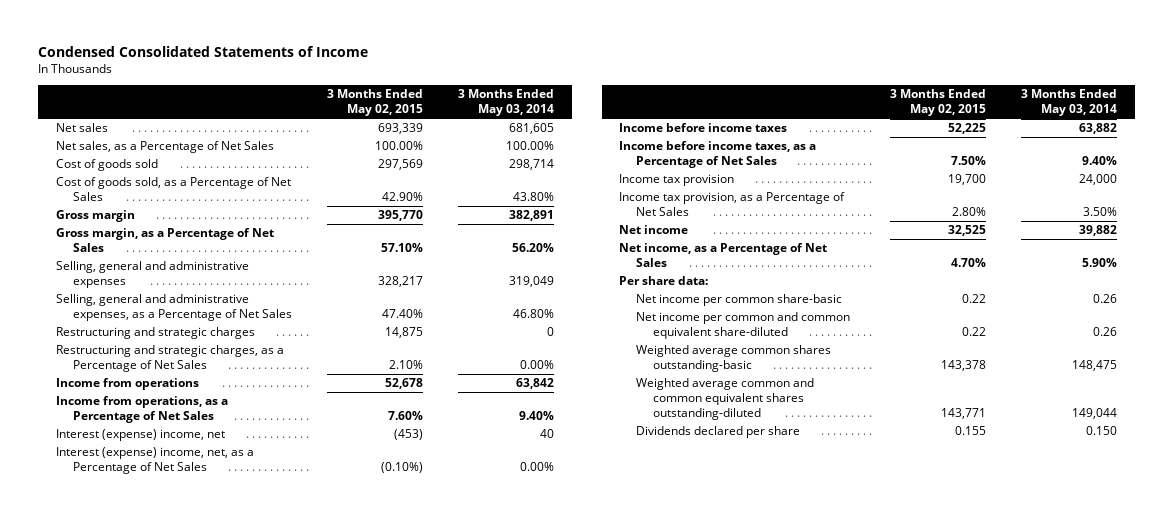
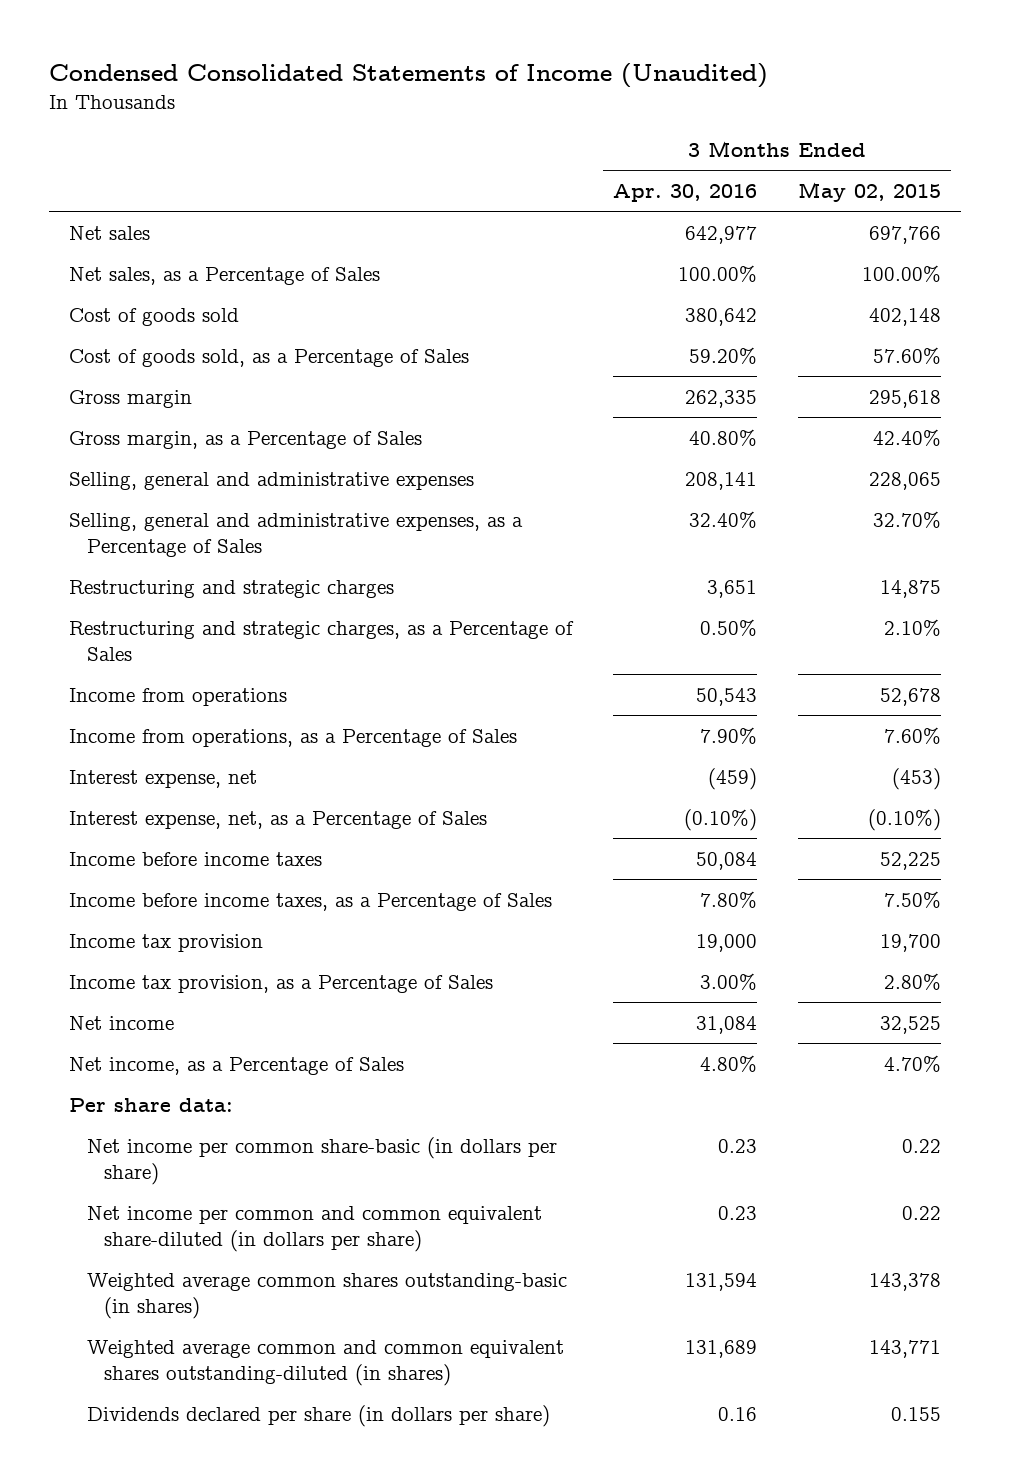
- Condensed Consolidated Statements of Income
+ Condensed Consolidated Statements of Income (Unaudited)
- | 3 Months Ended May 02, 2015 | 3 Months Ended May 03, 2014
+ | 3 Months Ended Apr. 30, 2016 | 3 Months Ended May 02, 2015
- Net sales | 693,339 | 681,605
- Net sales, as a Percentage of Net Sales | 100.00% | 100.00%
- Cost of goods sold | 297,569 | 298,714
- Cost of goods sold, as a Percentage of Net Sales | 42.90% | 43.80%
- Gross margin | 395,770 | 382,891
- Gross margin, as a Percentage of Net Sales | 57.10% | 56.20%
- Selling, general and administrative expenses | 328,217 | 319,049
- Selling, general and administrative expenses, as a Percentage of Net Sales | 47.40% | 46.80%
+ Net sales | 642,977 | 697,766
+ Net sales, as a Percentage of Sales | 100.00% | 100.00%
+ Cost of goods sold | 380,642 | 402,148
+ Cost of goods sold, as a Percentage of Sales | 59.20% | 57.60%
+ Gross margin | 262,335 | 295,618
+ Gross margin, as a Percentage of Sales | 40.80% | 42.40%
+ Selling, general and administrative expenses | 208,141 | 228,065
+ Selling, general and administrative expenses, as a Percentage of Sales | 32.40% | 32.70%
- Restructuring and strategic charges, as a Percentage of Net Sales | 2.10% | 0.00%
+ Restructuring and strategic charges, as a Percentage of Sales | 0.50% | 2.10%
- Income from operations, as a Percentage of Net Sales | 7.60% | 9.40%
- Interest (expense) income, net | (453) | 40
- Interest (expense) income, net, as a Percentage of Net Sales | (0.10%) | 0.00%
+ Income from operations, as a Percentage of Sales | 7.90% | 7.60%
+ Interest expense, net | (459) | (453)
+ Interest expense, net, as a Percentage of Sales | (0.10%) | (0.10%)
- Income before income taxes, as a Percentage of Net Sales | 7.50% | 9.40%
+ Income before income taxes, as a Percentage of Sales | 7.80% | 7.50%
- Income tax provision, as a Percentage of Net Sales | 2.80% | 3.50%
+ Income tax provision, as a Percentage of Sales | 3.00% | 2.80%
- Net income, as a Percentage of Net Sales | 4.70% | 5.90%
+ Net income, as a Percentage of Sales | 4.80% | 4.70%
- Net income per common share-basic | 0.22 | 0.26
- Net income per common and common equivalent share-diluted | 0.22 | 0.26
- Weighted average common shares outstanding-basic | 143,378 | 148,475
- Weighted average common and common equivalent shares outstanding-diluted | 143,771 | 149,044
- Dividends declared per share | 0.155 | 0.150
+ Net income per common share-basic (in dollars per share) | 0.23 | 0.22
+ Net income per common and common equivalent share-diluted (in dollars per share) | 0.23 | 0.22
+ Weighted average common shares outstanding-basic (in shares) | 131,594 | 143,378
+ Weighted average common and common equivalent shares outstanding-diluted (in shares) | 131,689 | 143,771
+ Dividends declared per share (in dollars per share) | 0.16 | 0.155

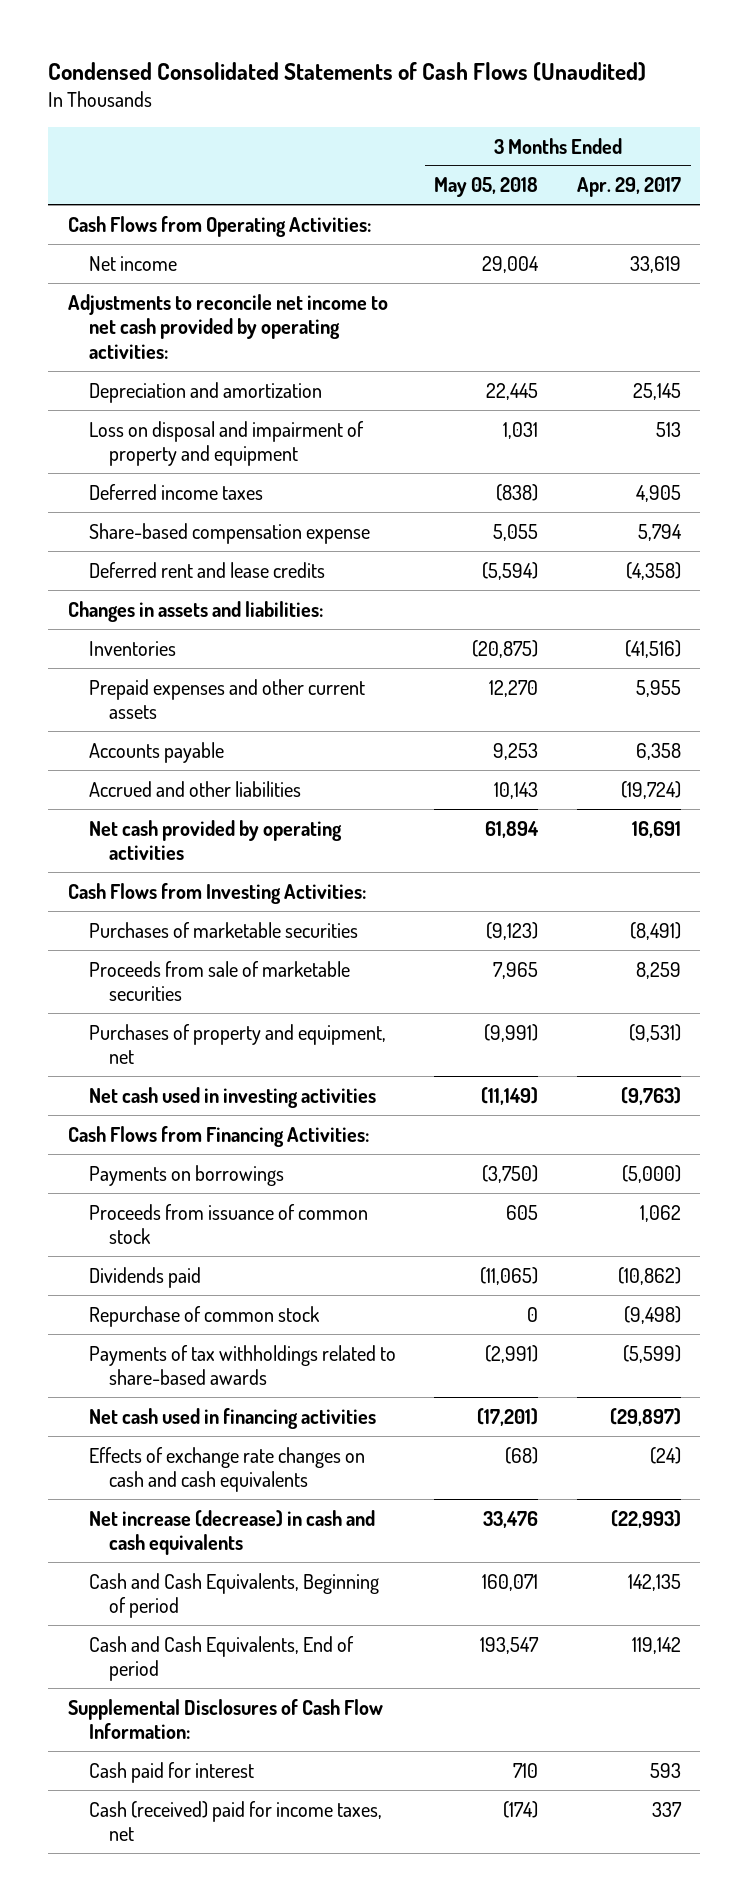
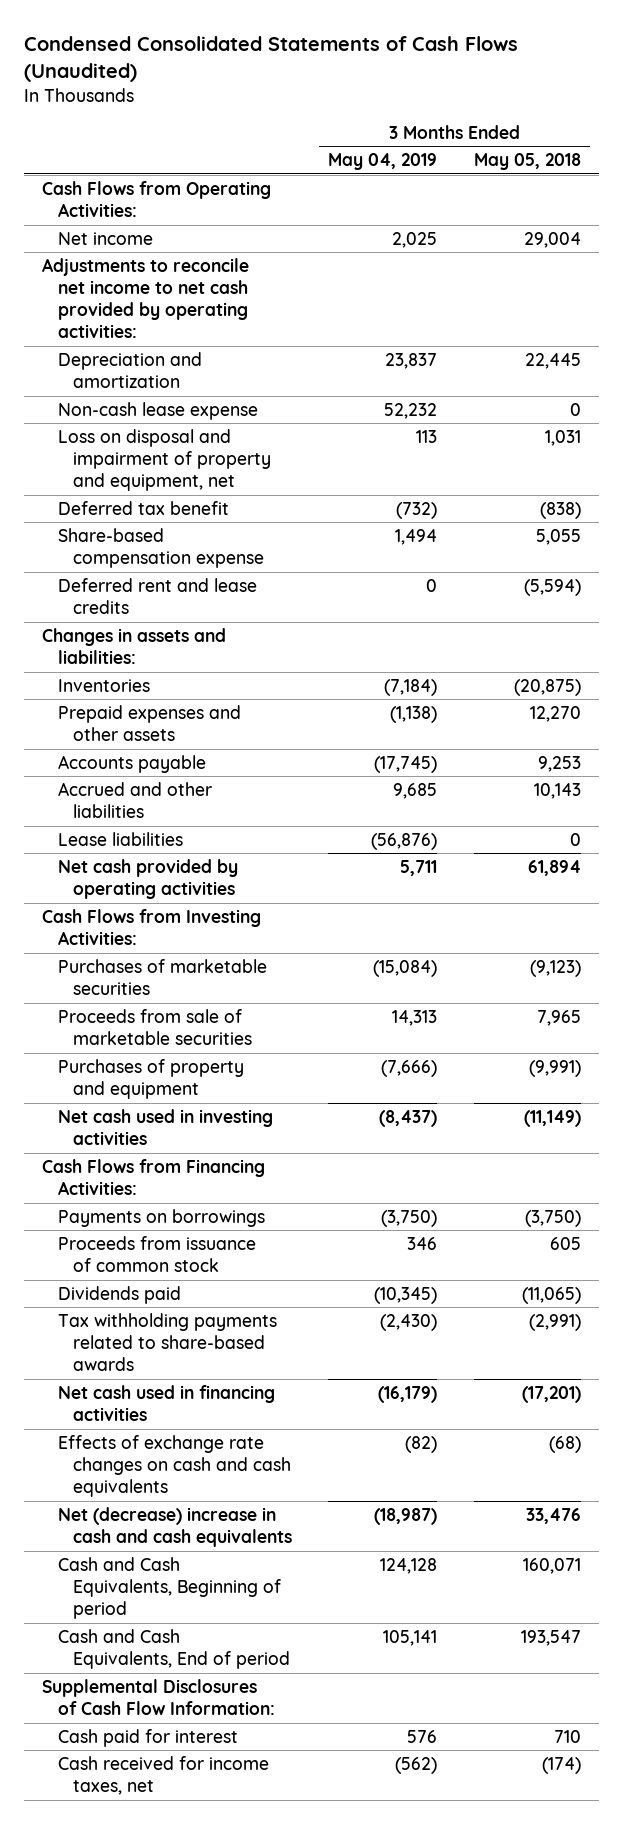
- | 3 Months Ended May 05, 2018 | 3 Months Ended Apr. 29, 2017
+ | 3 Months Ended May 04, 2019 | 3 Months Ended May 05, 2018
- Loss on disposal and impairment of property and equipment | 1,031 | 513
- Deferred income taxes | (838) | 4,905
+ Non-cash lease expense | 52,232 | 0
+ Loss on disposal and impairment of property and equipment, net | 113 | 1,031
+ Deferred tax benefit | (732) | (838)
- Prepaid expenses and other current assets | 12,270 | 5,955
+ Prepaid expenses and other assets | (1,138) | 12,270
+ Lease liabilities | (56,876) | 0
- Purchases of property and equipment, net | (9,991) | (9,531)
+ Purchases of property and equipment | (7,666) | (9,991)
- Repurchase of common stock | 0 | (9,498)
- Payments of tax withholdings related to share-based awards | (2,991) | (5,599)
+ Tax withholding payments related to share-based awards | (2,430) | (2,991)
- Net increase (decrease) in cash and cash equivalents | 33,476 | (22,993)
+ Net (decrease) increase in cash and cash equivalents | (18,987) | 33,476
- Cash (received) paid for income taxes, net | (174) | 337
+ Cash received for income taxes, net | (562) | (174)

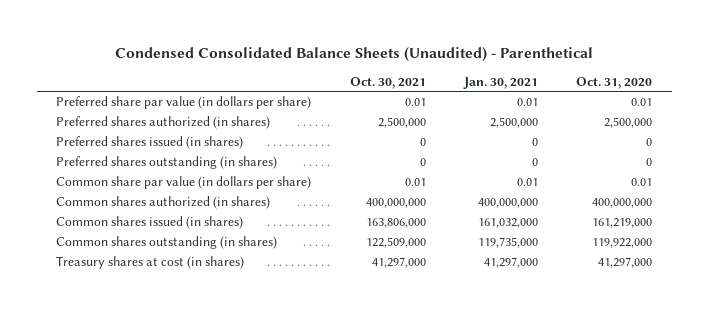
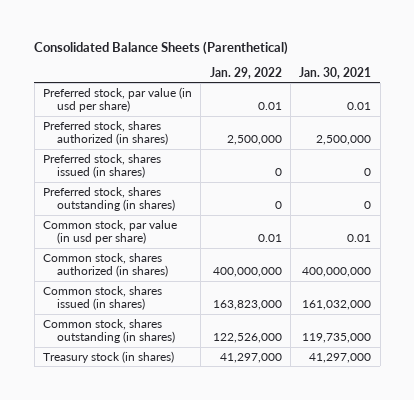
- Condensed Consolidated Balance Sheets (Unaudited) - Parenthetical
+ Consolidated Balance Sheets (Parenthetical)
- | Oct. 30, 2021 | Jan. 30, 2021 | Oct. 31, 2020
+ | Jan. 29, 2022 | Jan. 30, 2021
- Preferred share par value (in dollars per share) | 0.01 | 0.01 | 0.01
- Preferred shares authorized (in shares) | 2,500,000 | 2,500,000 | 2,500,000
- Preferred shares issued (in shares) | 0 | 0 | 0
- Preferred shares outstanding (in shares) | 0 | 0 | 0
- Common share par value (in dollars per share) | 0.01 | 0.01 | 0.01
- Common shares authorized (in shares) | 400,000,000 | 400,000,000 | 400,000,000
- Common shares issued (in shares) | 163,806,000 | 161,032,000 | 161,219,000
- Common shares outstanding (in shares) | 122,509,000 | 119,735,000 | 119,922,000
- Treasury shares at cost (in shares) | 41,297,000 | 41,297,000 | 41,297,000
+ Preferred stock, par value (in usd per share) | 0.01 | 0.01
+ Preferred stock, shares authorized (in shares) | 2,500,000 | 2,500,000
+ Preferred stock, shares issued (in shares) | 0 | 0
+ Preferred stock, shares outstanding (in shares) | 0 | 0
+ Common stock, par value (in usd per share) | 0.01 | 0.01
+ Common stock, shares authorized (in shares) | 400,000,000 | 400,000,000
+ Common stock, shares issued (in shares) | 163,823,000 | 161,032,000
+ Common stock, shares outstanding (in shares) | 122,526,000 | 119,735,000
+ Treasury stock (in shares) | 41,297,000 | 41,297,000

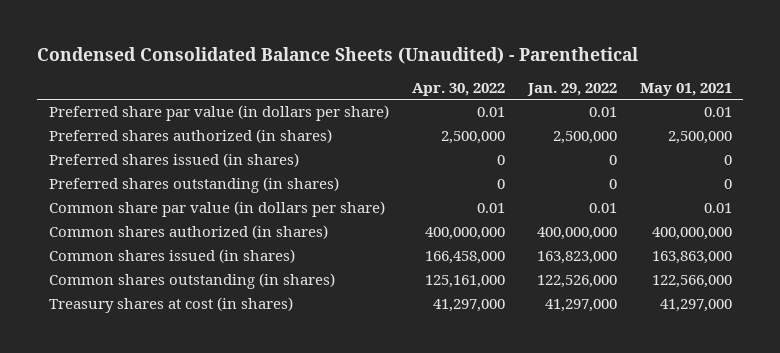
- Consolidated Balance Sheets (Parenthetical)
+ Condensed Consolidated Balance Sheets (Unaudited) - Parenthetical
- | Jan. 29, 2022 | Jan. 30, 2021
+ | Apr. 30, 2022 | Jan. 29, 2022 | May 01, 2021
- Preferred stock, par value (in usd per share) | 0.01 | 0.01
- Preferred stock, shares authorized (in shares) | 2,500,000 | 2,500,000
- Preferred stock, shares issued (in shares) | 0 | 0
- Preferred stock, shares outstanding (in shares) | 0 | 0
- Common stock, par value (in usd per share) | 0.01 | 0.01
- Common stock, shares authorized (in shares) | 400,000,000 | 400,000,000
- Common stock, shares issued (in shares) | 163,823,000 | 161,032,000
- Common stock, shares outstanding (in shares) | 122,526,000 | 119,735,000
- Treasury stock (in shares) | 41,297,000 | 41,297,000
+ Preferred share par value (in dollars per share) | 0.01 | 0.01 | 0.01
+ Preferred shares authorized (in shares) | 2,500,000 | 2,500,000 | 2,500,000
+ Preferred shares issued (in shares) | 0 | 0 | 0
+ Preferred shares outstanding (in shares) | 0 | 0 | 0
+ Common share par value (in dollars per share) | 0.01 | 0.01 | 0.01
+ Common shares authorized (in shares) | 400,000,000 | 400,000,000 | 400,000,000
+ Common shares issued (in shares) | 166,458,000 | 163,823,000 | 163,863,000
+ Common shares outstanding (in shares) | 125,161,000 | 122,526,000 | 122,566,000
+ Treasury shares at cost (in shares) | 41,297,000 | 41,297,000 | 41,297,000

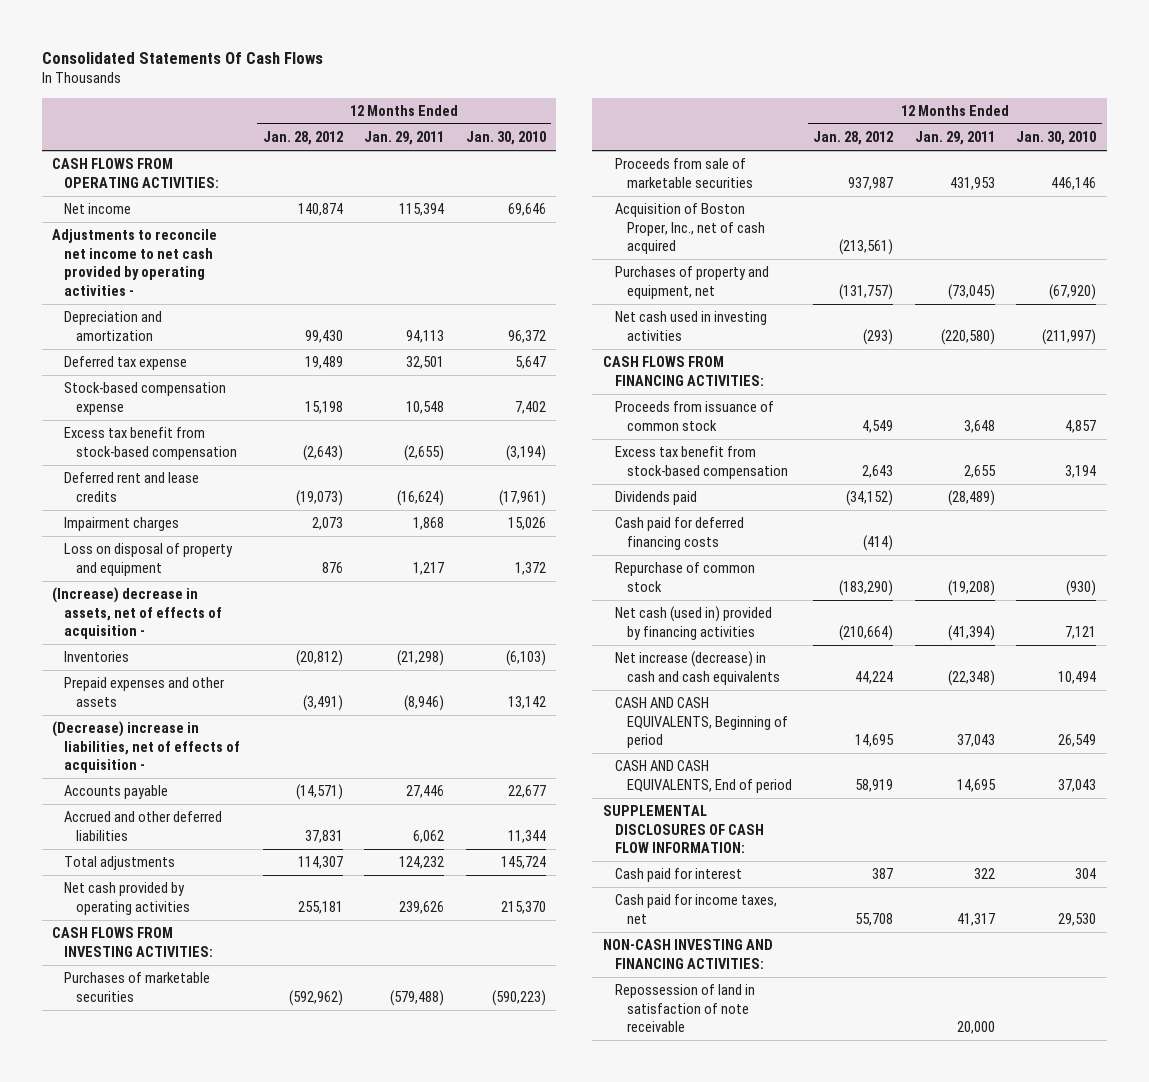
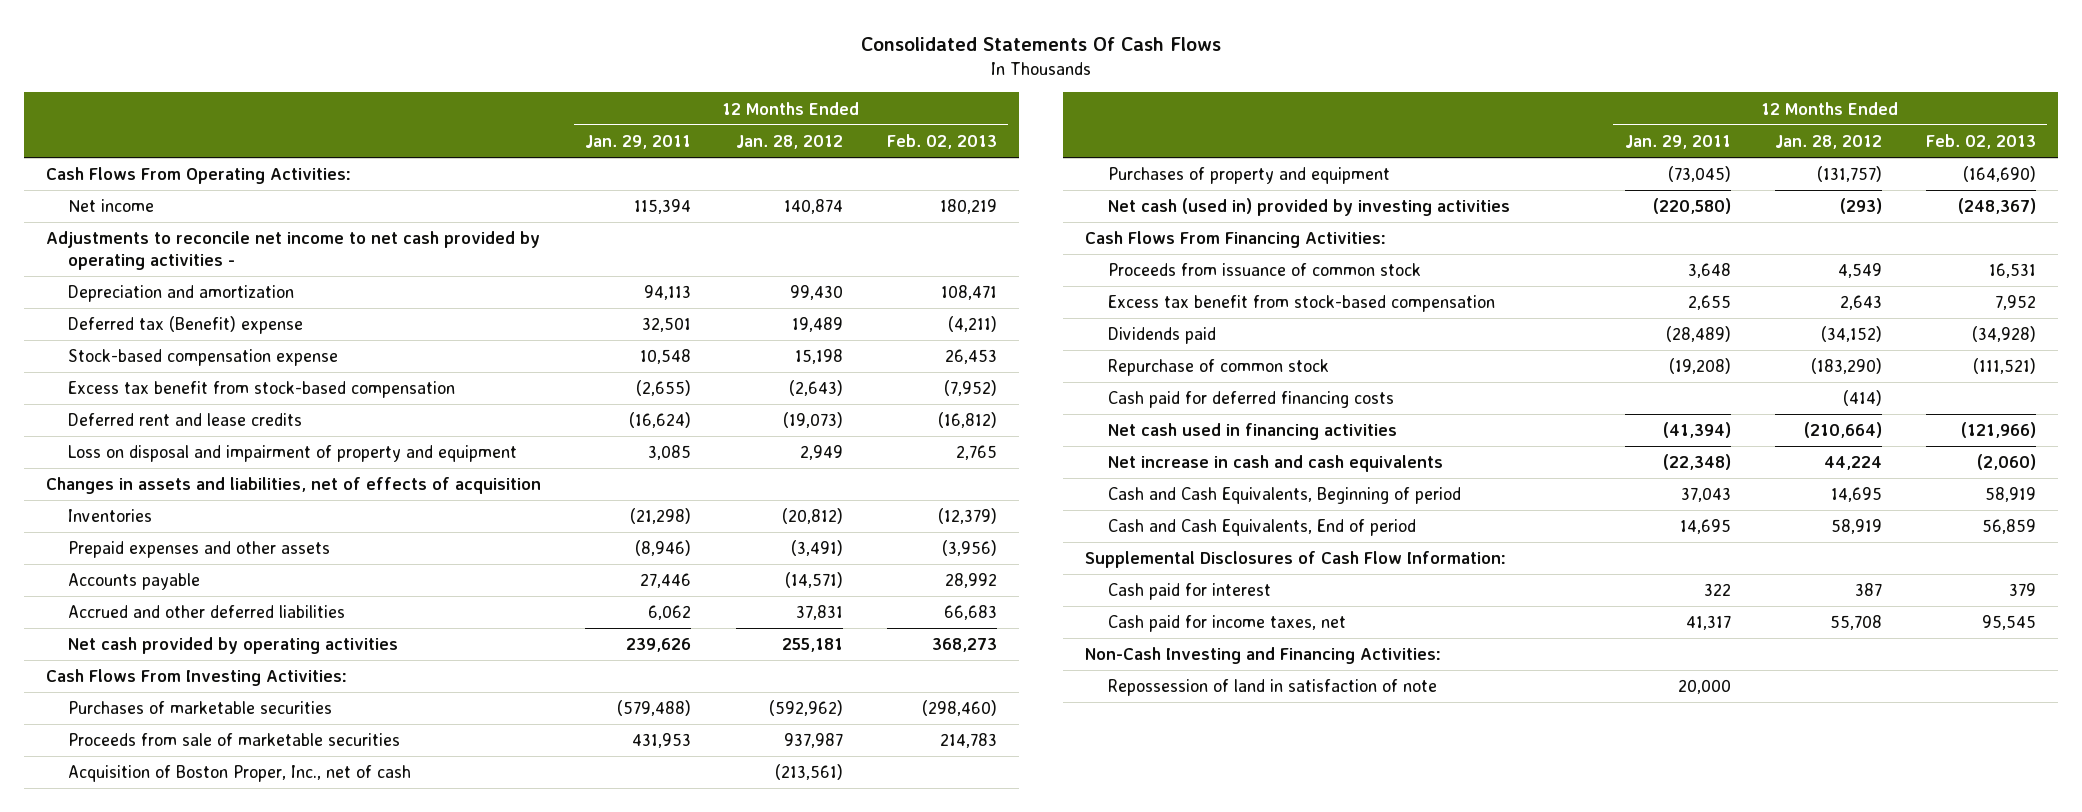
- | 12 Months Ended Jan. 28, 2012 | 12 Months Ended Jan. 29, 2011 | 12 Months Ended Jan. 30, 2010
+ | 12 Months Ended Jan. 29, 2011 | 12 Months Ended Jan. 28, 2012 | 12 Months Ended Feb. 02, 2013
- CASH FLOWS FROM OPERATING ACTIVITIES:
+ Cash Flows From Operating Activities:
- Deferred tax expense | 19,489 | 32,501 | 5,647
+ Deferred tax (Benefit) expense | 32,501 | 19,489 | (4,211)
- Impairment charges | 2,073 | 1,868 | 15,026
- Loss on disposal of property and equipment | 876 | 1,217 | 1,372
- (Increase) decrease in assets, net of effects of acquisition -
+ Loss on disposal and impairment of property and equipment | 3,085 | 2,949 | 2,765
+ Changes in assets and liabilities, net of effects of acquisition
- (Decrease) increase in liabilities, net of effects of acquisition -
- Total adjustments | 114,307 | 124,232 | 145,724
- CASH FLOWS FROM INVESTING ACTIVITIES:
+ Cash Flows From Investing Activities:
- Acquisition of Boston Proper, Inc., net of cash acquired | (213,561) | |
- Purchases of property and equipment, net | (131,757) | (73,045) | (67,920)
- Net cash used in investing activities | (293) | (220,580) | (211,997)
- CASH FLOWS FROM FINANCING ACTIVITIES:
+ Acquisition of Boston Proper, Inc., net of cash | | (213,561) |
+ Purchases of property and equipment | (73,045) | (131,757) | (164,690)
+ Net cash (used in) provided by investing activities | (220,580) | (293) | (248,367)
+ Cash Flows From Financing Activities:
- Net cash (used in) provided by financing activities | (210,664) | (41,394) | 7,121
- Net increase (decrease) in cash and cash equivalents | 44,224 | (22,348) | 10,494
- CASH AND CASH EQUIVALENTS, Beginning of period | 14,695 | 37,043 | 26,549
- CASH AND CASH EQUIVALENTS, End of period | 58,919 | 14,695 | 37,043
- SUPPLEMENTAL DISCLOSURES OF CASH FLOW INFORMATION:
moved down: Cash paid for deferred financing costs | | (414) |
+ Net cash used in financing activities | (41,394) | (210,664) | (121,966)
+ Net increase in cash and cash equivalents | (22,348) | 44,224 | (2,060)
+ Cash and Cash Equivalents, Beginning of period | 37,043 | 14,695 | 58,919
+ Cash and Cash Equivalents, End of period | 14,695 | 58,919 | 56,859
+ Supplemental Disclosures of Cash Flow Information:
- NON-CASH INVESTING AND FINANCING ACTIVITIES:
- Repossession of land in satisfaction of note receivable | | 20,000 |
+ Non-Cash Investing and Financing Activities:
+ Repossession of land in satisfaction of note | 20,000 | |

